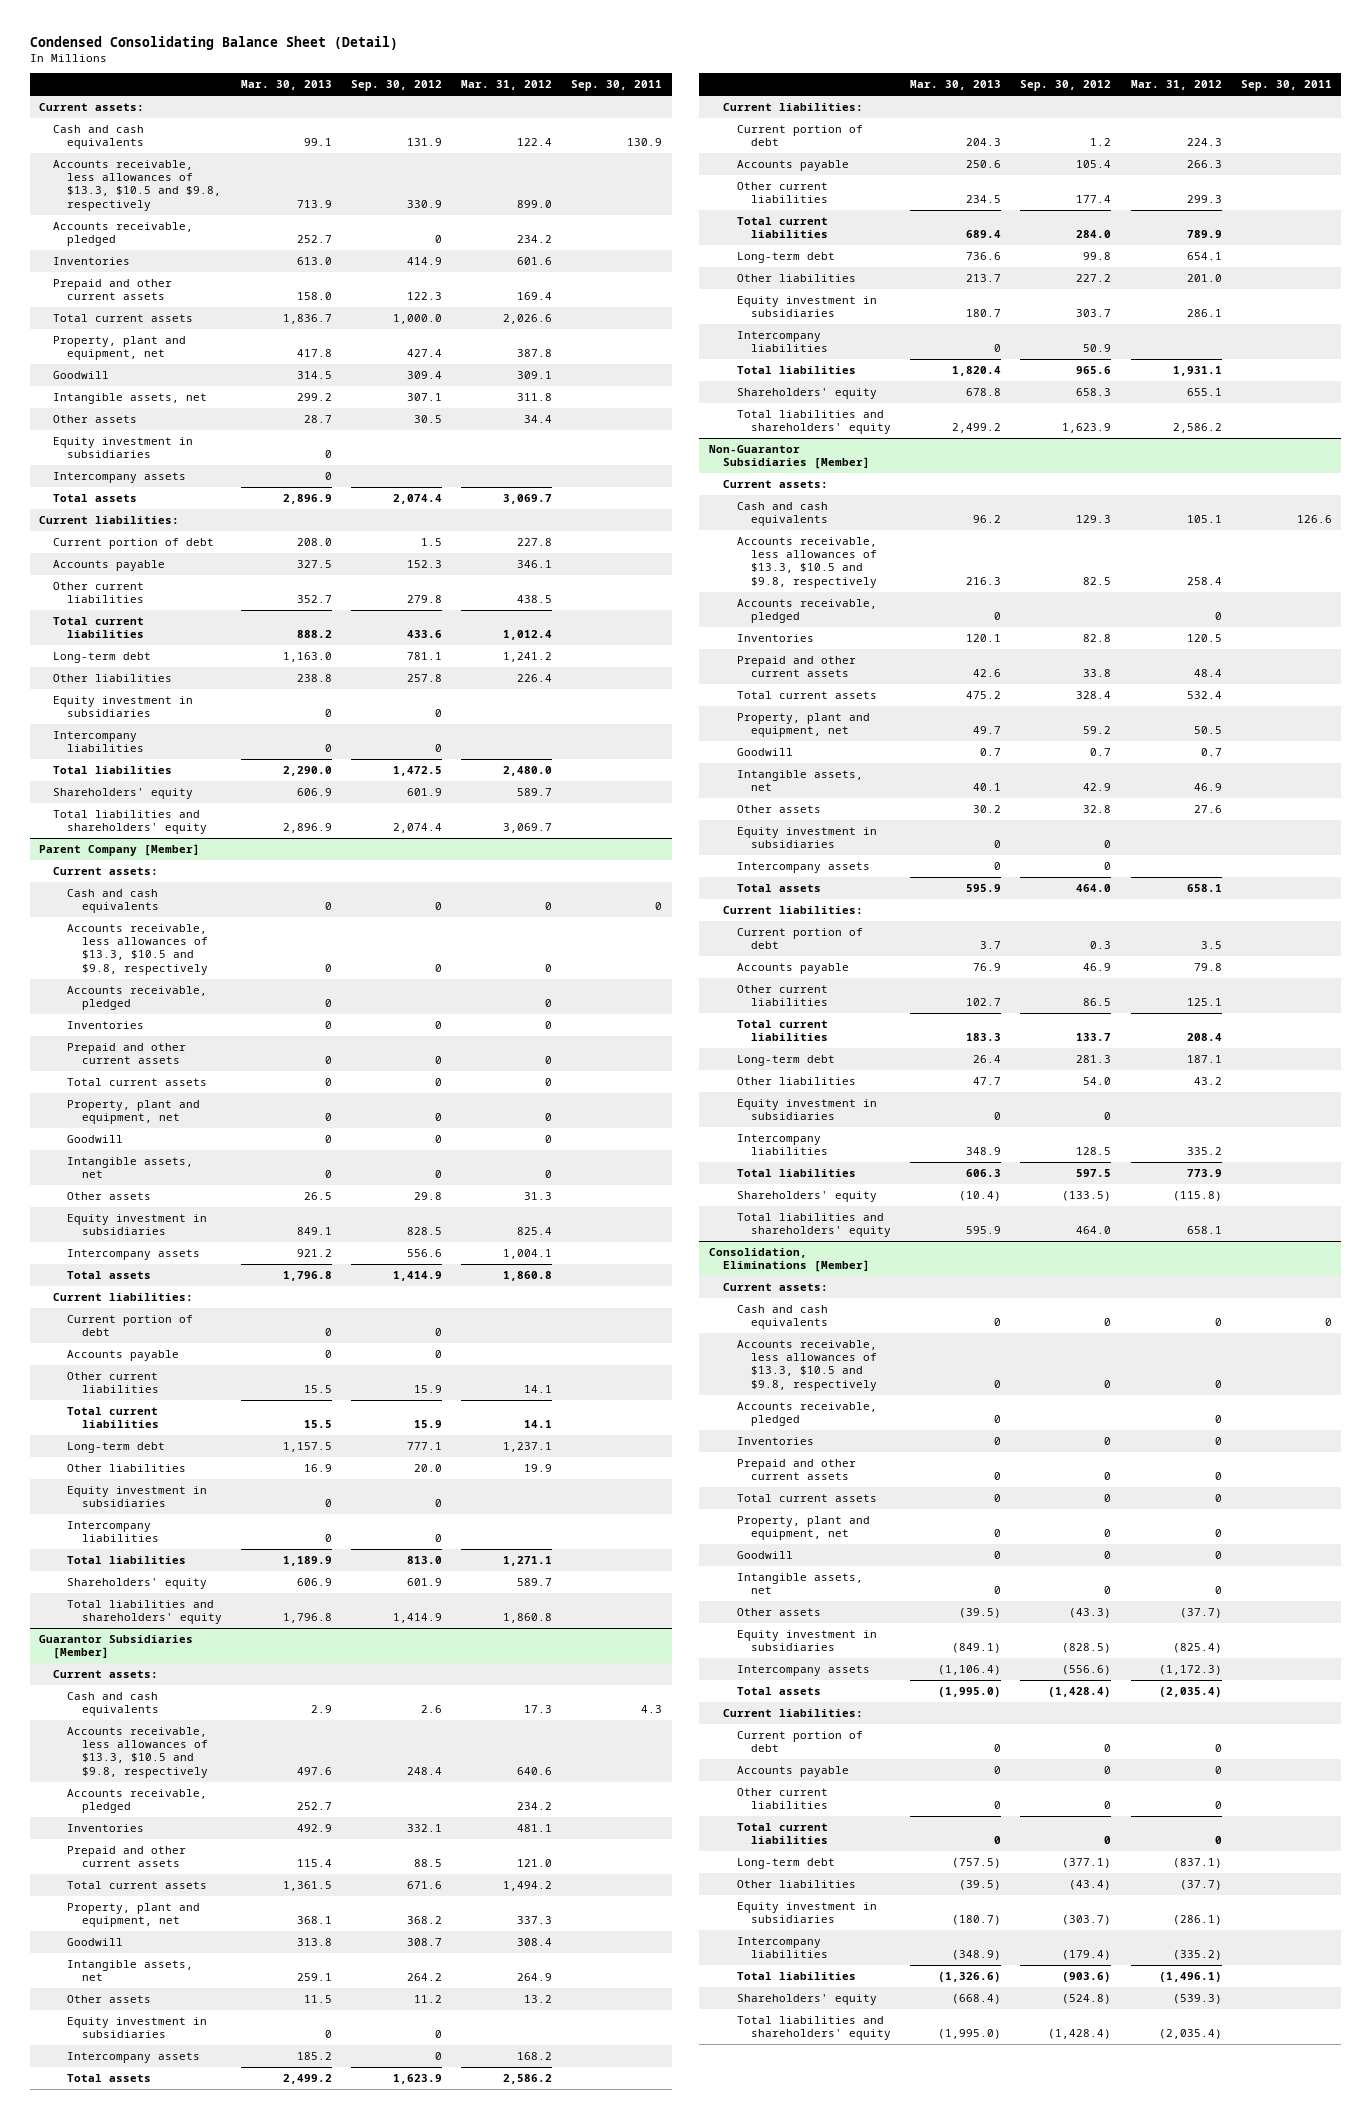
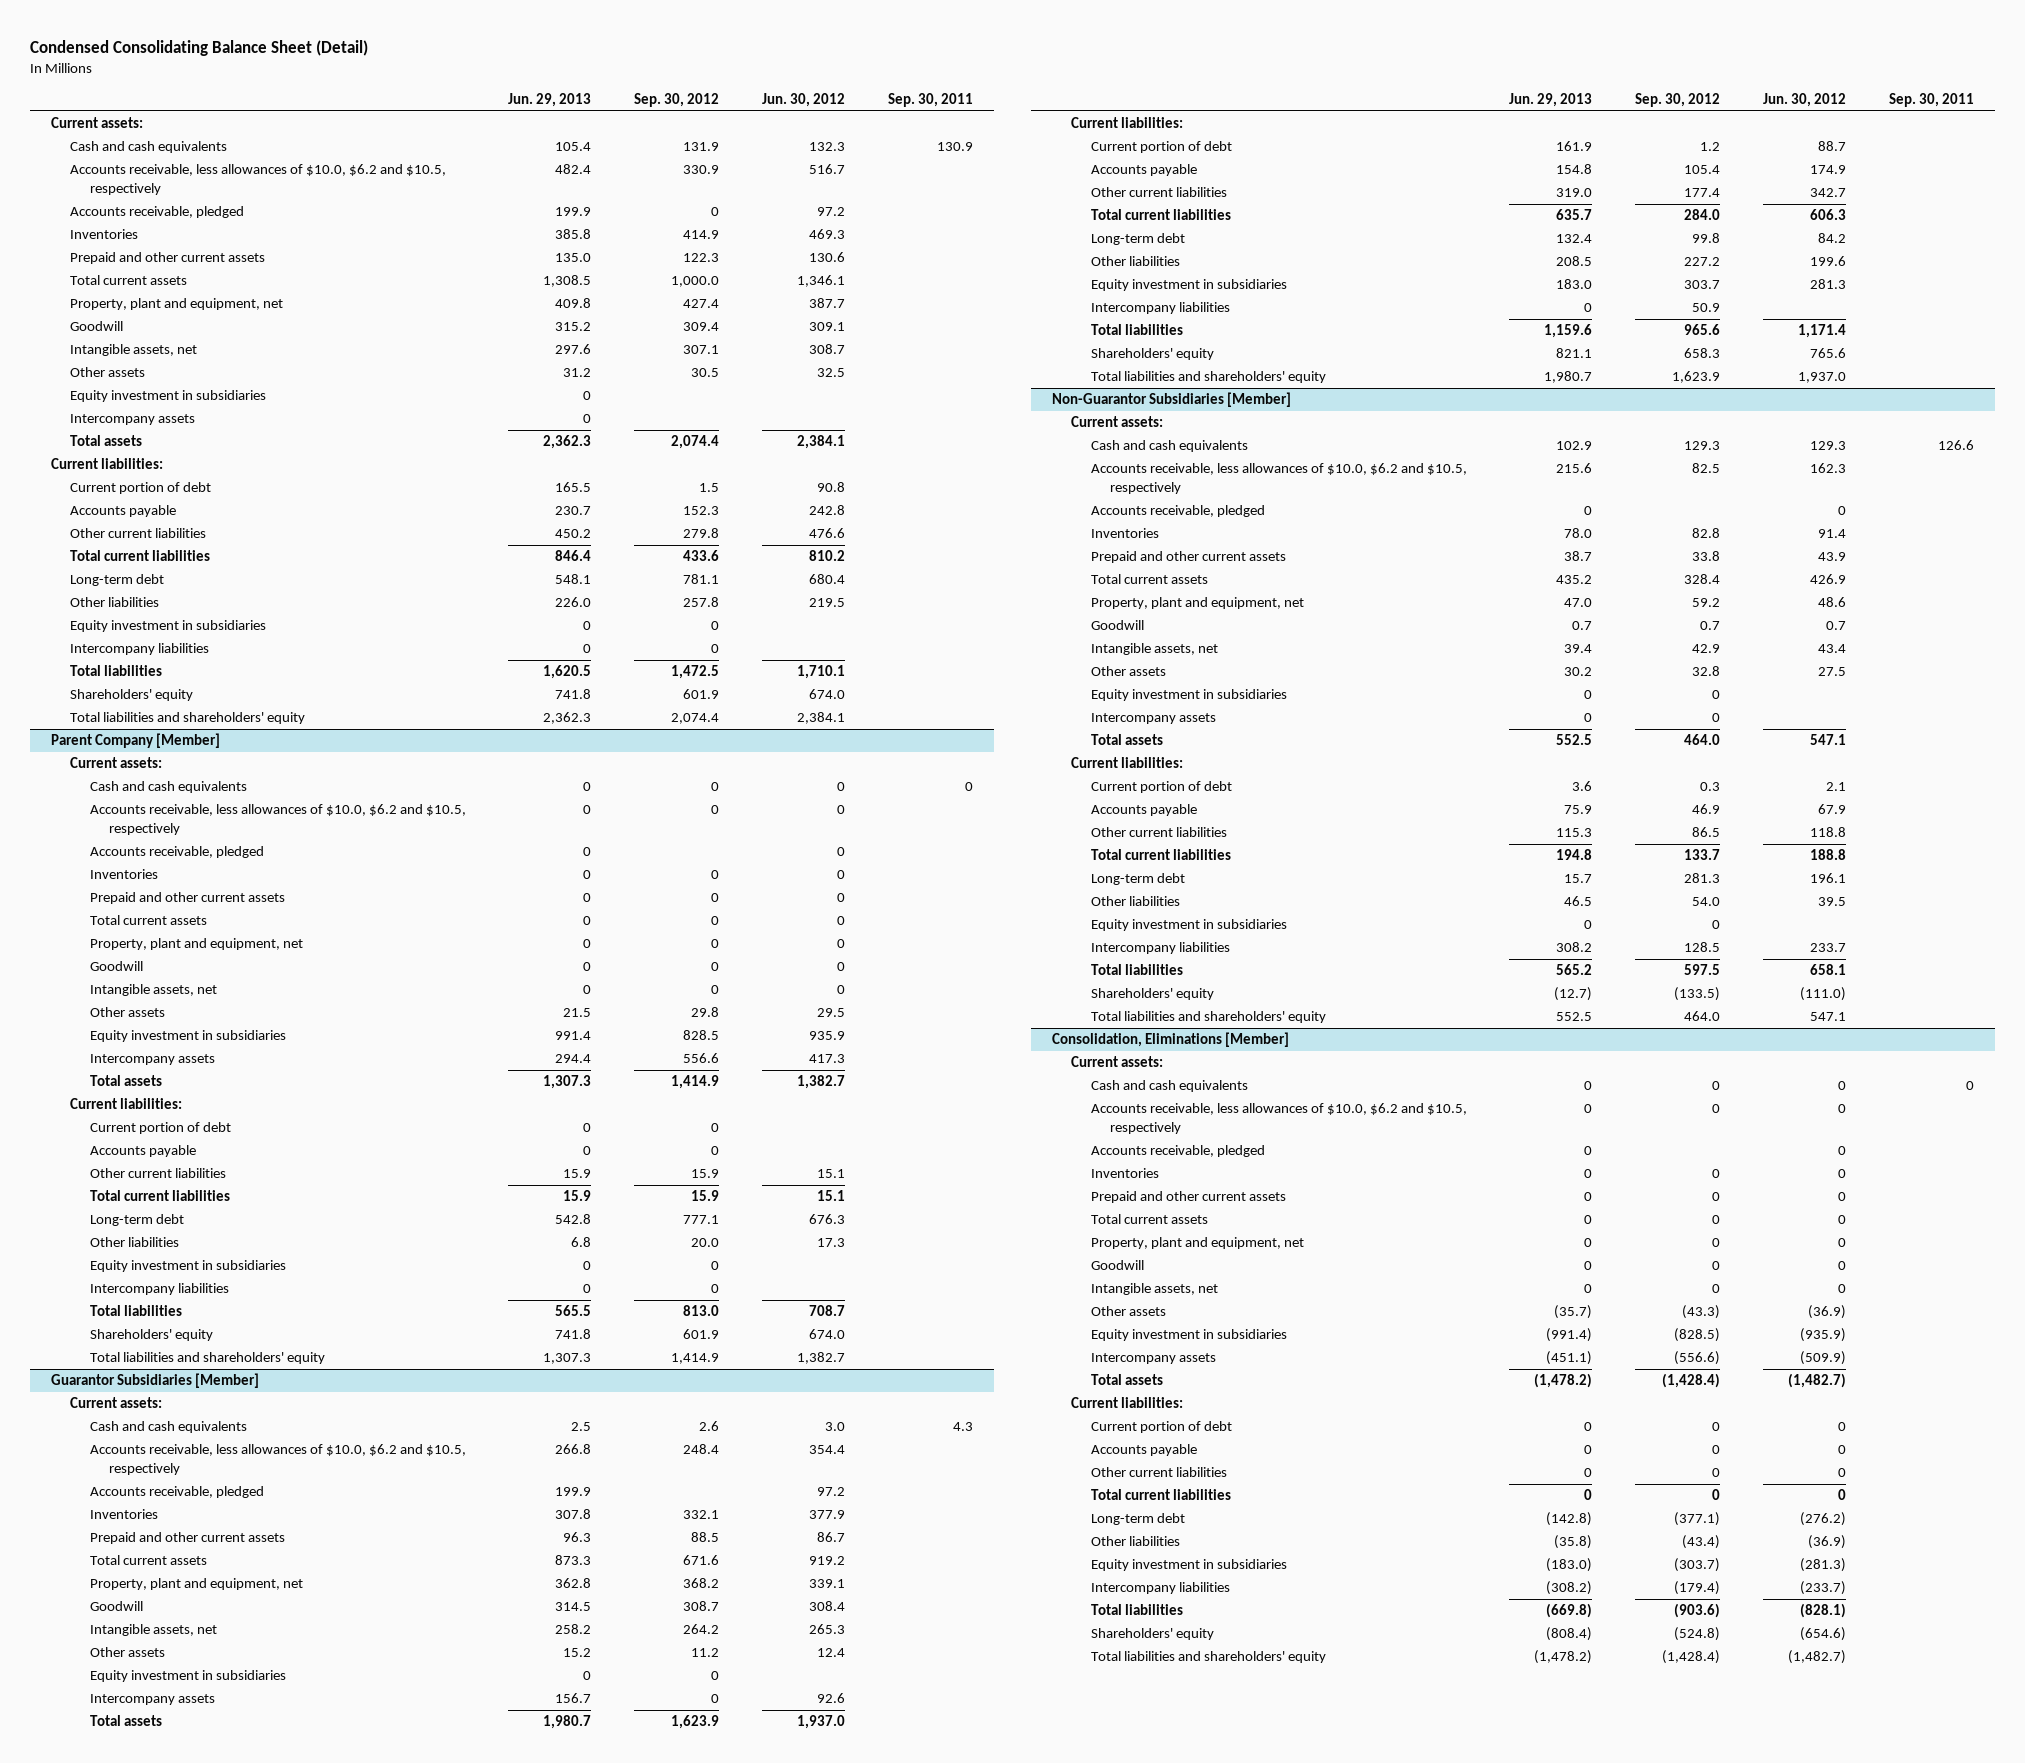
- | Mar. 30, 2013 | Sep. 30, 2012 | Mar. 31, 2012 | Sep. 30, 2011
+ | Jun. 29, 2013 | Sep. 30, 2012 | Jun. 30, 2012 | Sep. 30, 2011
- Accounts receivable, less allowances of $13.3, $10.5 and $9.8, respectively | 713.9 | 330.9 | 899.0 |
+ Accounts receivable, less allowances of $10.0, $6.2 and $10.5, respectively | 482.4 | 330.9 | 516.7 |
@ Parent Company [Member]
- Accounts receivable, less allowances of $13.3, $10.5 and $9.8, respectively | 0 | 0 | 0 |
+ Accounts receivable, less allowances of $10.0, $6.2 and $10.5, respectively | 0 | 0 | 0 |
@ Guarantor Subsidiaries [Member]
- Accounts receivable, less allowances of $13.3, $10.5 and $9.8, respectively | 497.6 | 248.4 | 640.6 |
+ Accounts receivable, less allowances of $10.0, $6.2 and $10.5, respectively | 266.8 | 248.4 | 354.4 |
@ Non-Guarantor Subsidiaries [Member]
- Accounts receivable, less allowances of $13.3, $10.5 and $9.8, respectively | 216.3 | 82.5 | 258.4 |
+ Accounts receivable, less allowances of $10.0, $6.2 and $10.5, respectively | 215.6 | 82.5 | 162.3 |
@ Consolidation, Eliminations [Member]
- Accounts receivable, less allowances of $13.3, $10.5 and $9.8, respectively | 0 | 0 | 0 |
+ Accounts receivable, less allowances of $10.0, $6.2 and $10.5, respectively | 0 | 0 | 0 |

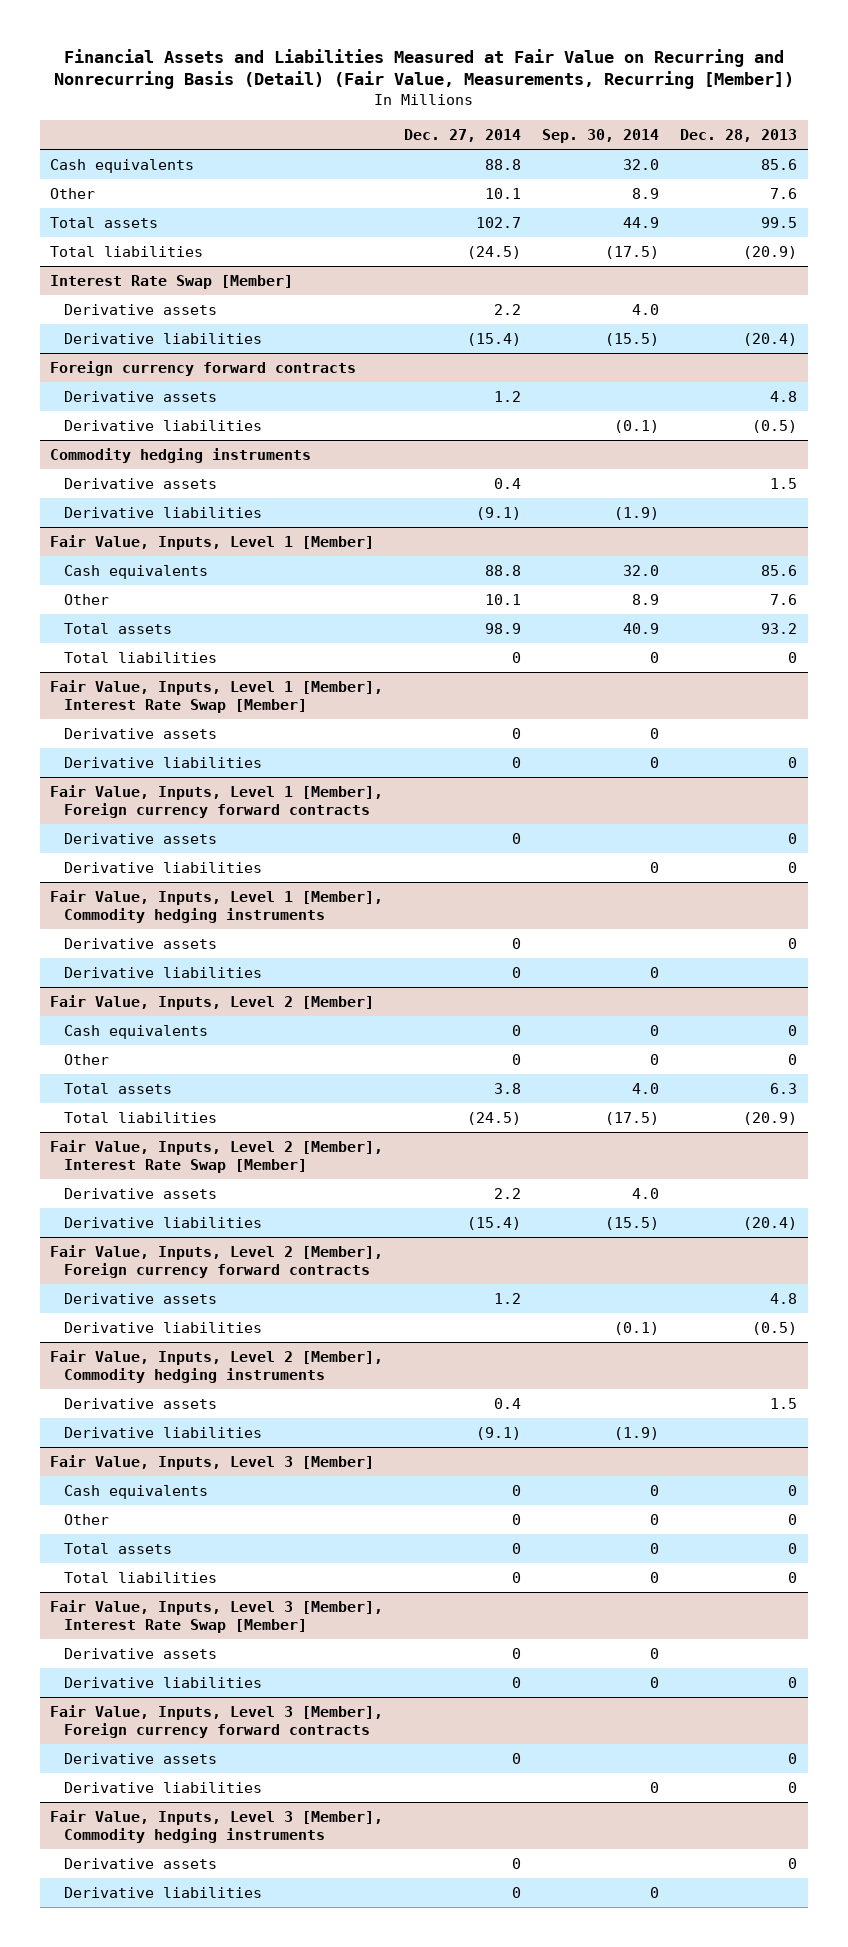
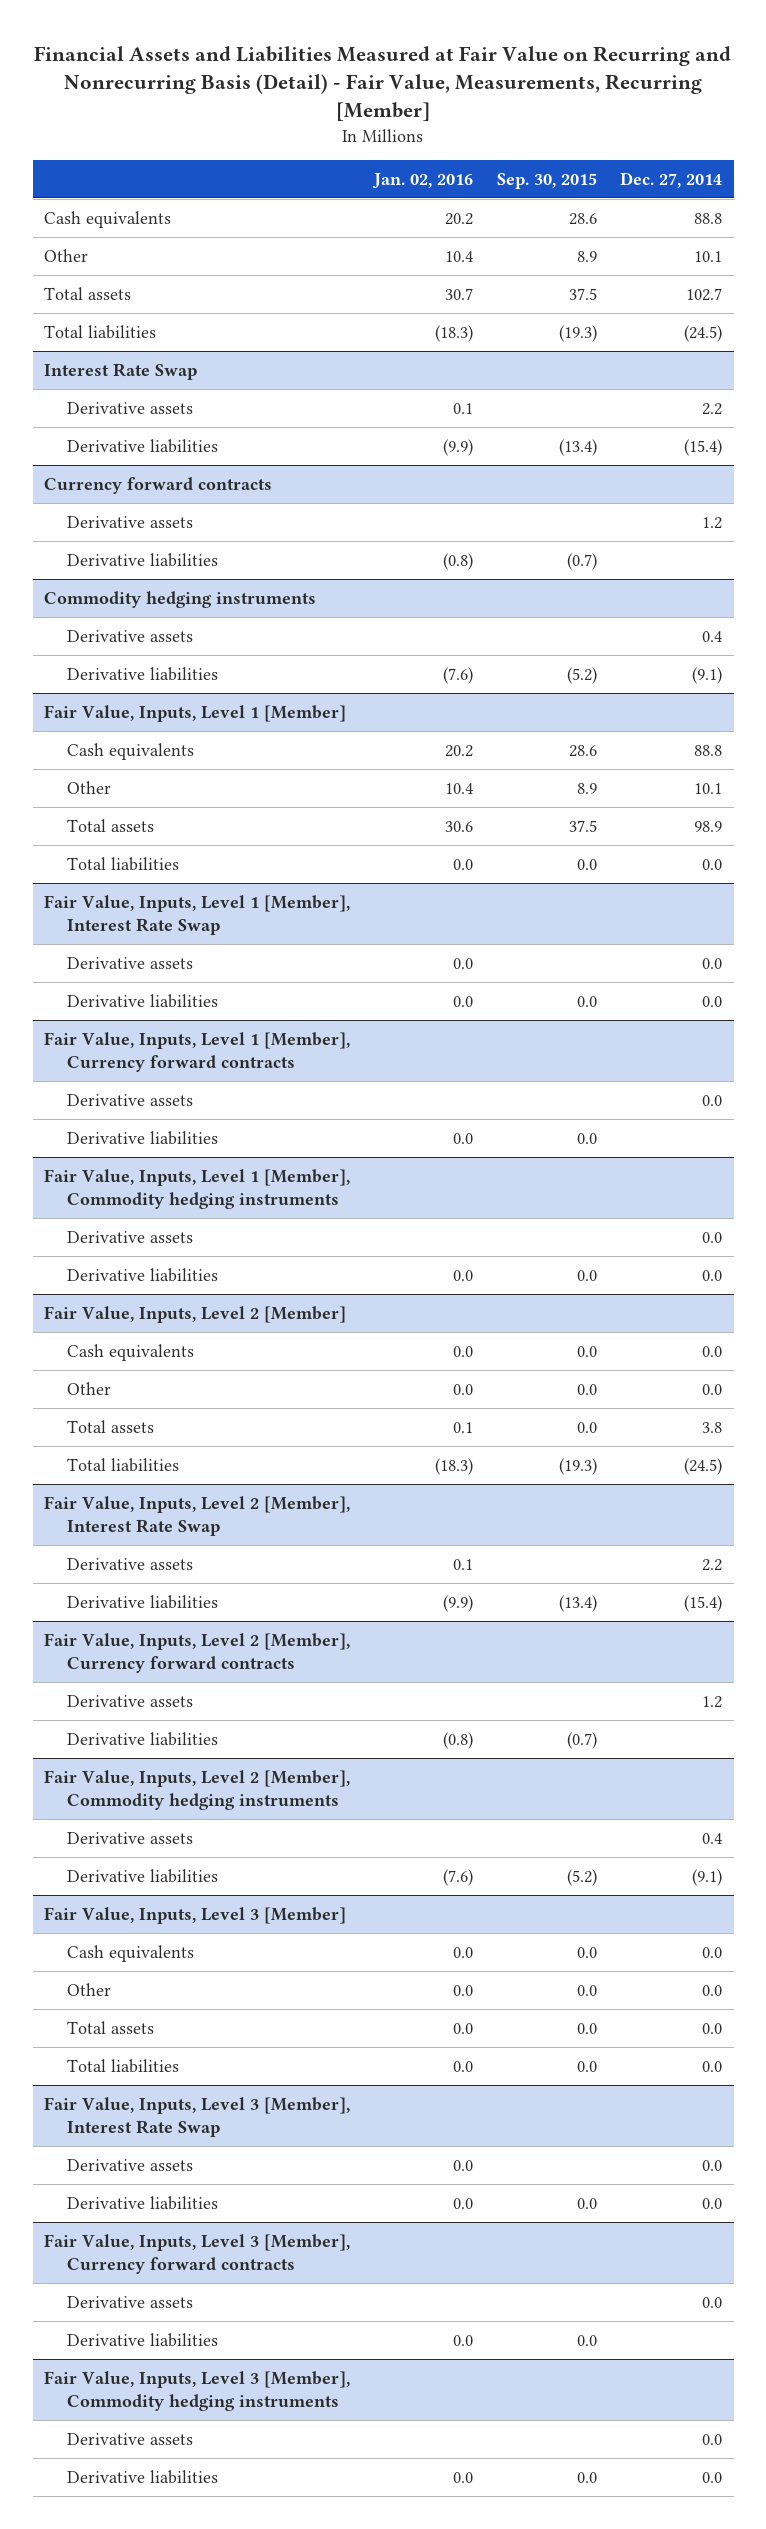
- Financial Assets and Liabilities Measured at Fair Value on Recurring and Nonrecurring Basis (Detail) (Fair Value, Measurements, Recurring [Member])
+ Financial Assets and Liabilities Measured at Fair Value on Recurring and Nonrecurring Basis (Detail) - Fair Value, Measurements, Recurring [Member]
- | Dec. 27, 2014 | Sep. 30, 2014 | Dec. 28, 2013
+ | Jan. 02, 2016 | Sep. 30, 2015 | Dec. 27, 2014
- Interest Rate Swap [Member]
+ Interest Rate Swap
- Foreign currency forward contracts
+ Currency forward contracts
@ Fair Value, Inputs, Level 1 [Member]
- Total liabilities | 0 | 0 | 0
- Fair Value, Inputs, Level 1 [Member], Interest Rate Swap [Member]
- Derivative assets | 0 | 0 |
- Derivative liabilities | 0 | 0 | 0
- Fair Value, Inputs, Level 1 [Member], Foreign currency forward contracts
- Derivative assets | 0 | | 0
@ Fair Value, Inputs, Level 1 [Member]
+ Total liabilities | 0.0 | 0.0 | 0.0
+ Fair Value, Inputs, Level 1 [Member], Interest Rate Swap
+ Derivative assets | 0.0 | | 0.0
+ Derivative liabilities | 0.0 | 0.0 | 0.0
+ Fair Value, Inputs, Level 1 [Member], Currency forward contracts
+ Derivative assets | | | 0.0
@ Fair Value, Inputs, Level 1 [Member], Commodity hedging instruments
- Derivative assets | 0 | | 0
- Derivative liabilities | 0 | 0 |
+ Derivative assets | | | 0.0
+ Derivative liabilities | 0.0 | 0.0 | 0.0
@ Fair Value, Inputs, Level 2 [Member]
- Cash equivalents | 0 | 0 | 0
- Other | 0 | 0 | 0
+ Cash equivalents | 0.0 | 0.0 | 0.0
+ Other | 0.0 | 0.0 | 0.0
- Fair Value, Inputs, Level 2 [Member], Interest Rate Swap [Member]
+ Fair Value, Inputs, Level 2 [Member], Interest Rate Swap
- Fair Value, Inputs, Level 2 [Member], Foreign currency forward contracts
+ Fair Value, Inputs, Level 2 [Member], Currency forward contracts
@ Fair Value, Inputs, Level 3 [Member]
- Cash equivalents | 0 | 0 | 0
- Other | 0 | 0 | 0
- Total assets | 0 | 0 | 0
- Total liabilities | 0 | 0 | 0
- Fair Value, Inputs, Level 3 [Member], Interest Rate Swap [Member]
- Derivative assets | 0 | 0 |
- Derivative liabilities | 0 | 0 | 0
- Fair Value, Inputs, Level 3 [Member], Foreign currency forward contracts
- Derivative assets | 0 | | 0
@ Fair Value, Inputs, Level 3 [Member]
+ Cash equivalents | 0.0 | 0.0 | 0.0
+ Other | 0.0 | 0.0 | 0.0
+ Total assets | 0.0 | 0.0 | 0.0
+ Total liabilities | 0.0 | 0.0 | 0.0
+ Fair Value, Inputs, Level 3 [Member], Interest Rate Swap
+ Derivative assets | 0.0 | | 0.0
+ Derivative liabilities | 0.0 | 0.0 | 0.0
+ Fair Value, Inputs, Level 3 [Member], Currency forward contracts
+ Derivative assets | | | 0.0
@ Fair Value, Inputs, Level 3 [Member], Commodity hedging instruments
- Derivative assets | 0 | | 0
- Derivative liabilities | 0 | 0 |
+ Derivative assets | | | 0.0
+ Derivative liabilities | 0.0 | 0.0 | 0.0

